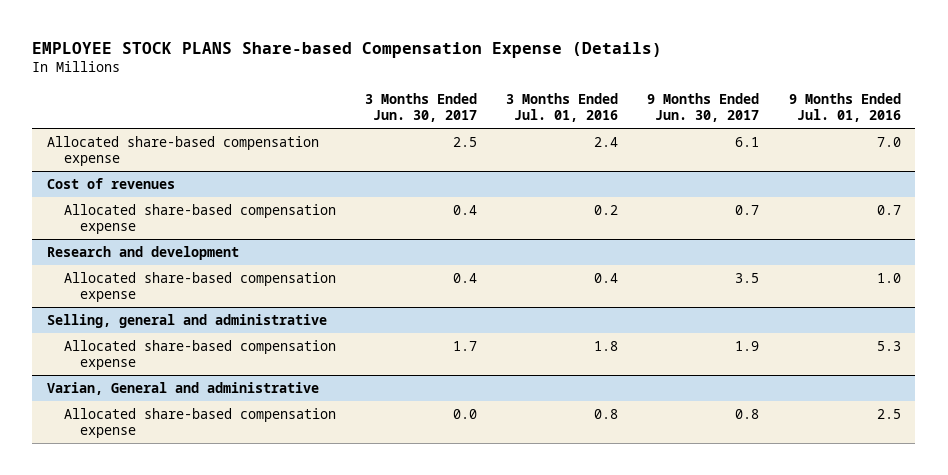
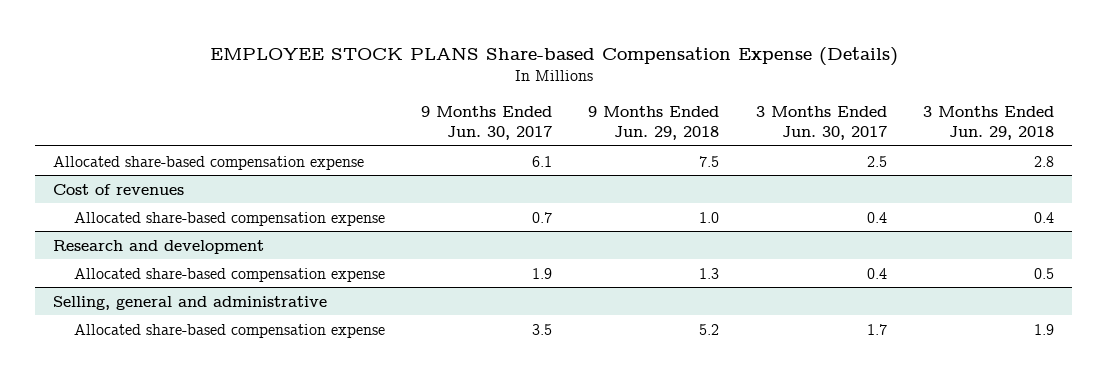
- | 3 Months Ended Jun. 30, 2017 | 3 Months Ended Jul. 01, 2016 | 9 Months Ended Jun. 30, 2017 | 9 Months Ended Jul. 01, 2016
+ | 9 Months Ended Jun. 30, 2017 | 9 Months Ended Jun. 29, 2018 | 3 Months Ended Jun. 30, 2017 | 3 Months Ended Jun. 29, 2018
@ Research and development
- Allocated share-based compensation expense | 0.4 | 0.4 | 3.5 | 1.0
+ Allocated share-based compensation expense | 1.9 | 1.3 | 0.4 | 0.5
@ Selling, general and administrative
- Allocated share-based compensation expense | 1.7 | 1.8 | 1.9 | 5.3
- Varian, General and administrative
- Allocated share-based compensation expense | 0.0 | 0.8 | 0.8 | 2.5
@ Selling, general and administrative
+ Allocated share-based compensation expense | 3.5 | 5.2 | 1.7 | 1.9

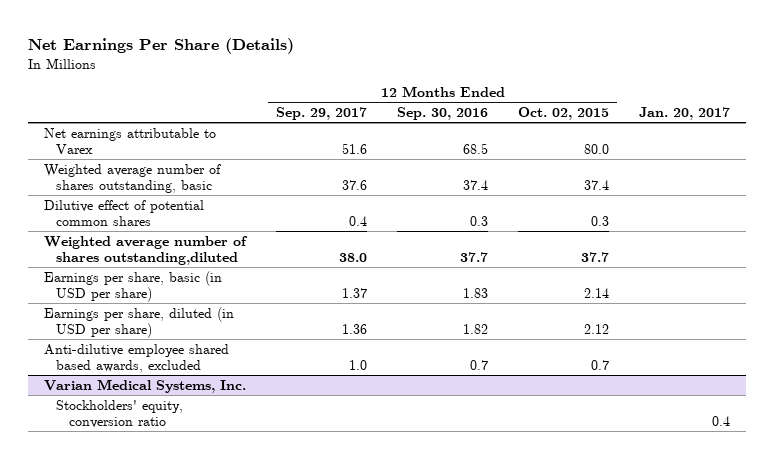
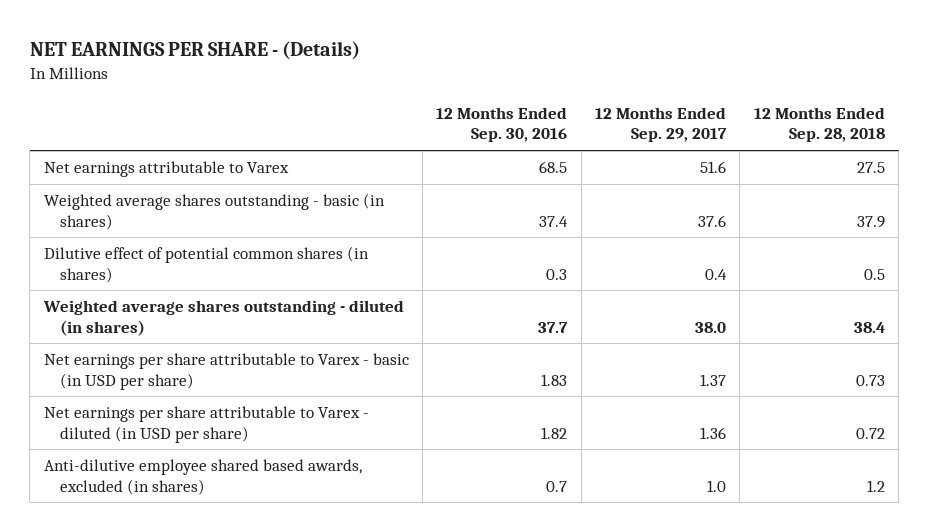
- Net Earnings Per Share (Details)
+ NET EARNINGS PER SHARE - (Details)
- | 12 Months Ended Sep. 29, 2017 | 12 Months Ended Sep. 30, 2016 | 12 Months Ended Oct. 02, 2015 | Jan. 20, 2017
+ | 12 Months Ended Sep. 30, 2016 | 12 Months Ended Sep. 29, 2017 | 12 Months Ended Sep. 28, 2018
- Weighted average number of shares outstanding, basic | 37.6 | 37.4 | 37.4 |
- Dilutive effect of potential common shares | 0.4 | 0.3 | 0.3 |
- Weighted average number of shares outstanding,diluted | 38.0 | 37.7 | 37.7 |
- Earnings per share, basic (in USD per share) | 1.37 | 1.83 | 2.14 |
- Earnings per share, diluted (in USD per share) | 1.36 | 1.82 | 2.12 |
- Anti-dilutive employee shared based awards, excluded | 1.0 | 0.7 | 0.7 |
- Varian Medical Systems, Inc.
- Stockholders' equity, conversion ratio | | | | 0.4
+ Weighted average shares outstanding - basic (in shares) | 37.4 | 37.6 | 37.9
+ Dilutive effect of potential common shares (in shares) | 0.3 | 0.4 | 0.5
+ Weighted average shares outstanding - diluted (in shares) | 37.7 | 38.0 | 38.4
+ Net earnings per share attributable to Varex - basic (in USD per share) | 1.83 | 1.37 | 0.73
+ Net earnings per share attributable to Varex - diluted (in USD per share) | 1.82 | 1.36 | 0.72
+ Anti-dilutive employee shared based awards, excluded (in shares) | 0.7 | 1.0 | 1.2

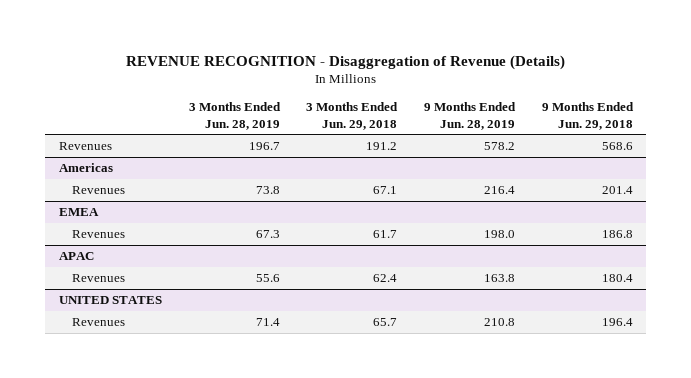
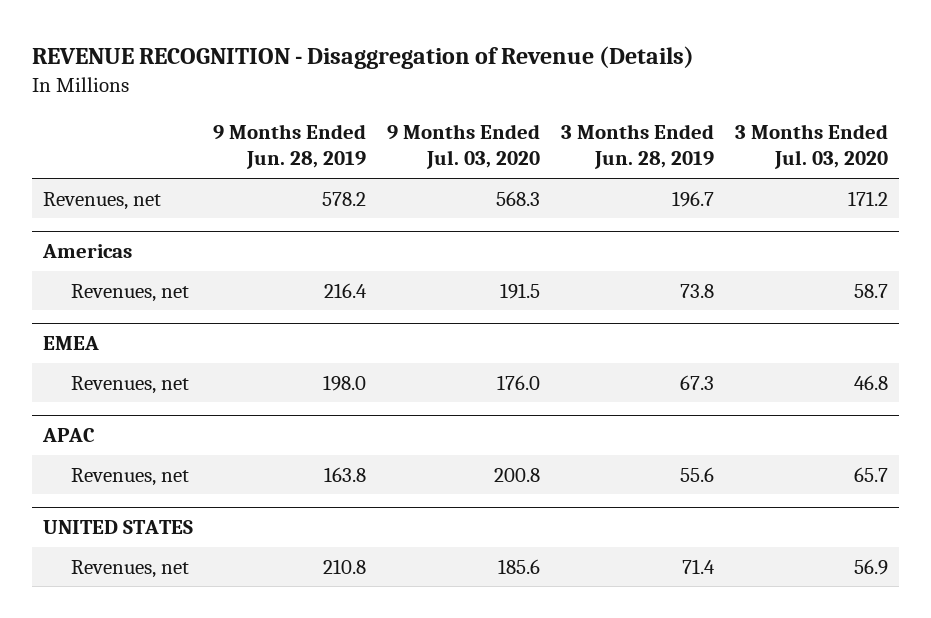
- | 3 Months Ended Jun. 28, 2019 | 3 Months Ended Jun. 29, 2018 | 9 Months Ended Jun. 28, 2019 | 9 Months Ended Jun. 29, 2018
+ | 9 Months Ended Jun. 28, 2019 | 9 Months Ended Jul. 03, 2020 | 3 Months Ended Jun. 28, 2019 | 3 Months Ended Jul. 03, 2020
- Revenues | 196.7 | 191.2 | 578.2 | 568.6
+ Revenues, net | 578.2 | 568.3 | 196.7 | 171.2
@ Americas
- Revenues | 73.8 | 67.1 | 216.4 | 201.4
+ Revenues, net | 216.4 | 191.5 | 73.8 | 58.7
@ EMEA
- Revenues | 67.3 | 61.7 | 198.0 | 186.8
+ Revenues, net | 198.0 | 176.0 | 67.3 | 46.8
@ APAC
- Revenues | 55.6 | 62.4 | 163.8 | 180.4
+ Revenues, net | 163.8 | 200.8 | 55.6 | 65.7
@ UNITED STATES
- Revenues | 71.4 | 65.7 | 210.8 | 196.4
+ Revenues, net | 210.8 | 185.6 | 71.4 | 56.9

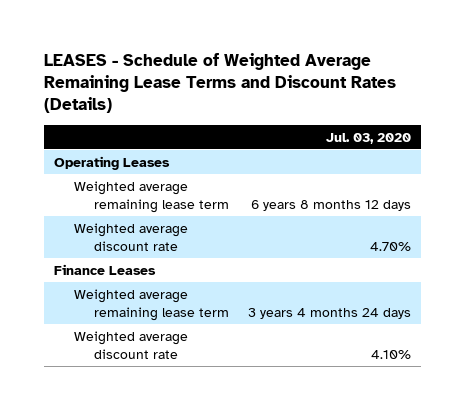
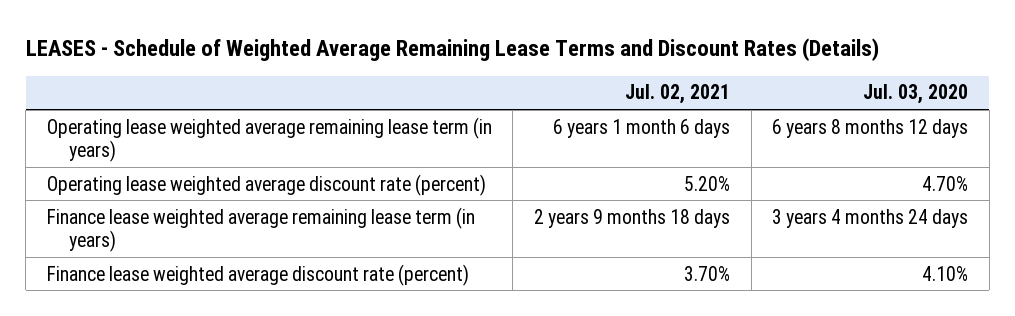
- | Jul. 03, 2020
+ | Jul. 02, 2021 | Jul. 03, 2020
- Operating Leases
- Weighted average remaining lease term | 6 years 8 months 12 days
- Weighted average discount rate | 4.70%
- Finance Leases
- Weighted average remaining lease term | 3 years 4 months 24 days
- Weighted average discount rate | 4.10%
+ Operating lease weighted average remaining lease term (in years) | 6 years 1 month 6 days | 6 years 8 months 12 days
+ Operating lease weighted average discount rate (percent) | 5.20% | 4.70%
+ Finance lease weighted average remaining lease term (in years) | 2 years 9 months 18 days | 3 years 4 months 24 days
+ Finance lease weighted average discount rate (percent) | 3.70% | 4.10%

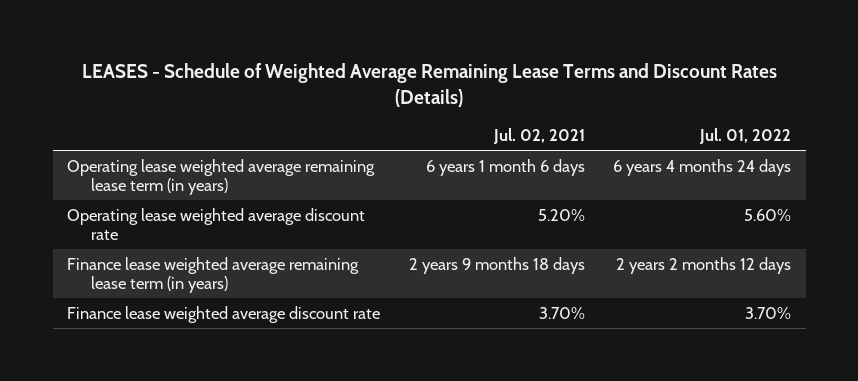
- | Jul. 02, 2021 | Jul. 03, 2020
+ | Jul. 02, 2021 | Jul. 01, 2022
- Operating lease weighted average discount rate (percent) | 5.20% | 4.70%
+ Operating lease weighted average discount rate | 5.20% | 5.60%
- Finance lease weighted average discount rate (percent) | 3.70% | 4.10%
+ Finance lease weighted average discount rate | 3.70% | 3.70%

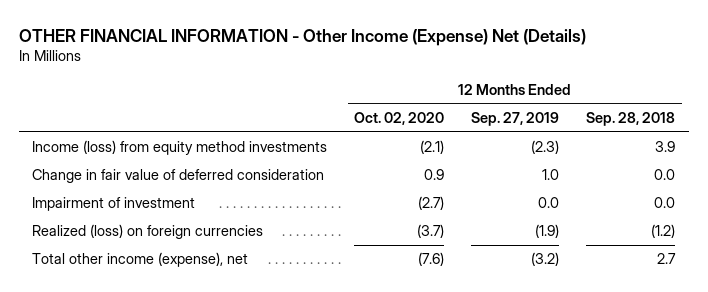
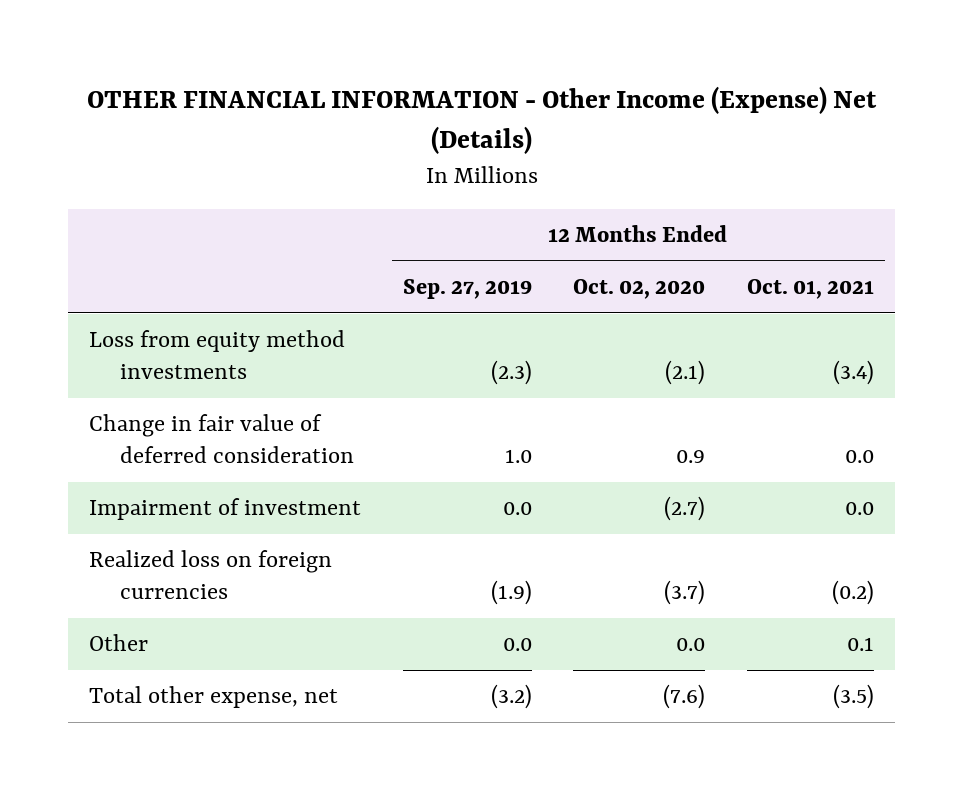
- | 12 Months Ended Oct. 02, 2020 | 12 Months Ended Sep. 27, 2019 | 12 Months Ended Sep. 28, 2018
+ | 12 Months Ended Sep. 27, 2019 | 12 Months Ended Oct. 02, 2020 | 12 Months Ended Oct. 01, 2021
- Income (loss) from equity method investments | (2.1) | (2.3) | 3.9
+ Loss from equity method investments | (2.3) | (2.1) | (3.4)
- Realized (loss) on foreign currencies | (3.7) | (1.9) | (1.2)
- Total other income (expense), net | (7.6) | (3.2) | 2.7
+ Realized loss on foreign currencies | (1.9) | (3.7) | (0.2)
+ Other | 0.0 | 0.0 | 0.1
+ Total other expense, net | (3.2) | (7.6) | (3.5)

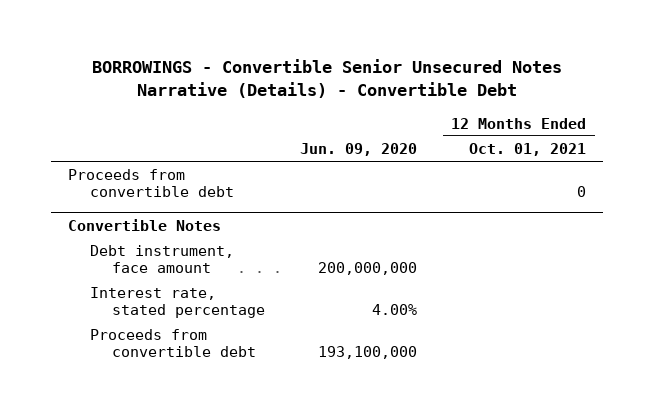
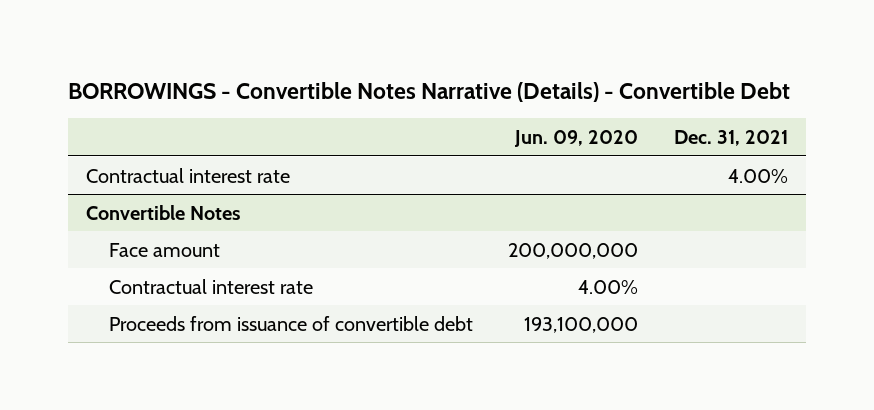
- BORROWINGS - Convertible Senior Unsecured Notes Narrative (Details) - Convertible Debt
+ BORROWINGS - Convertible Notes Narrative (Details) - Convertible Debt
- | Jun. 09, 2020 | 12 Months Ended Oct. 01, 2021
+ | Jun. 09, 2020 | Dec. 31, 2021
- Proceeds from convertible debt | | 0
+ Contractual interest rate | | 4.00%
@ Convertible Notes
- Debt instrument, face amount | 200,000,000 |
- Interest rate, stated percentage | 4.00% |
- Proceeds from convertible debt | 193,100,000 |
+ Face amount | 200,000,000 |
+ Contractual interest rate | 4.00% |
+ Proceeds from issuance of convertible debt | 193,100,000 |

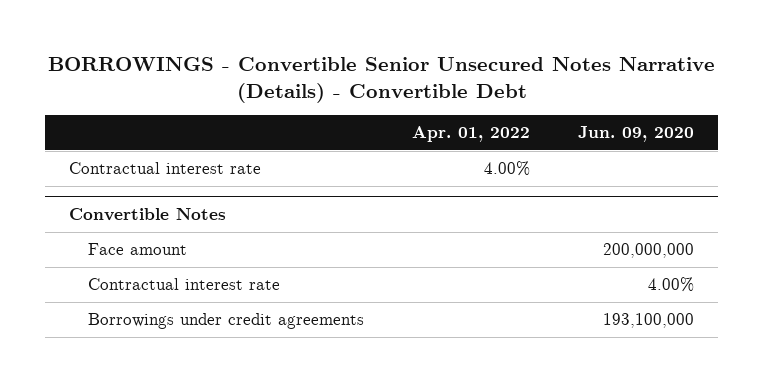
- BORROWINGS - Convertible Notes Narrative (Details) - Convertible Debt
+ BORROWINGS - Convertible Senior Unsecured Notes Narrative (Details) - Convertible Debt
- | Jun. 09, 2020 | Dec. 31, 2021
+ | Apr. 01, 2022 | Jun. 09, 2020
@ Convertible Notes
- Proceeds from issuance of convertible debt | 193,100,000 |
+ Borrowings under credit agreements | | 193,100,000

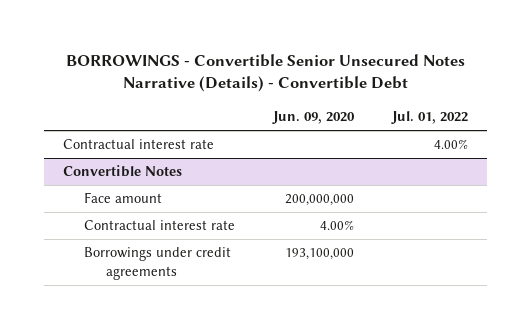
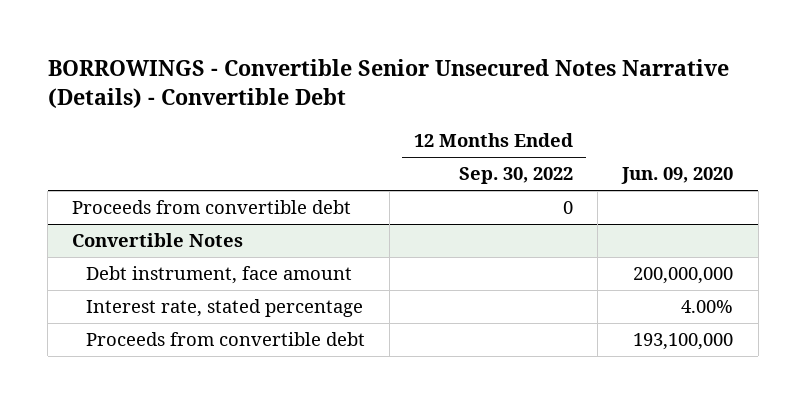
- | Jun. 09, 2020 | Jul. 01, 2022
+ | 12 Months Ended Sep. 30, 2022 | Jun. 09, 2020
- Contractual interest rate | | 4.00%
+ Proceeds from convertible debt | 0 |
@ Convertible Notes
- Face amount | 200,000,000 |
- Contractual interest rate | 4.00% |
- Borrowings under credit agreements | 193,100,000 |
+ Debt instrument, face amount | | 200,000,000
+ Interest rate, stated percentage | | 4.00%
+ Proceeds from convertible debt | | 193,100,000

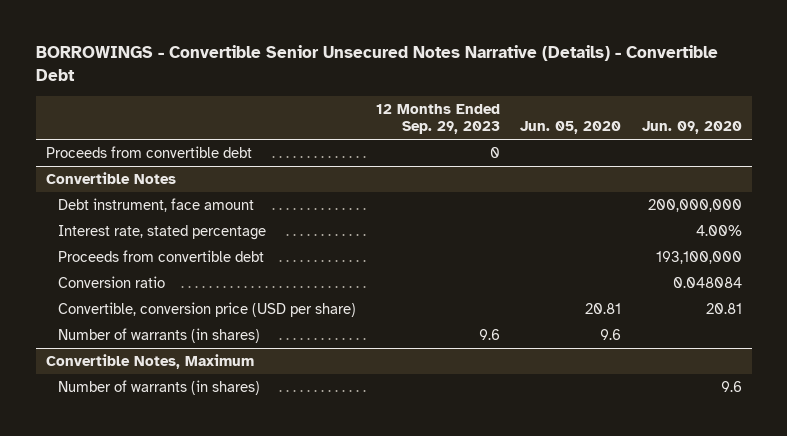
- | 12 Months Ended Sep. 30, 2022 | Jun. 09, 2020
+ | 12 Months Ended Sep. 29, 2023 | Jun. 05, 2020 | Jun. 09, 2020
@ Convertible Notes
+ Conversion ratio | | | 0.048084
+ Convertible, conversion price (USD per share) | | 20.81 | 20.81
+ Number of warrants (in shares) | 9.6 | 9.6 |
+ Convertible Notes, Maximum
+ Number of warrants (in shares) | | | 9.6

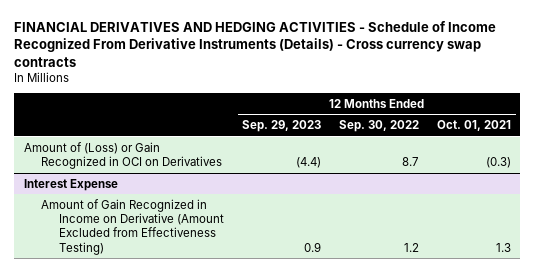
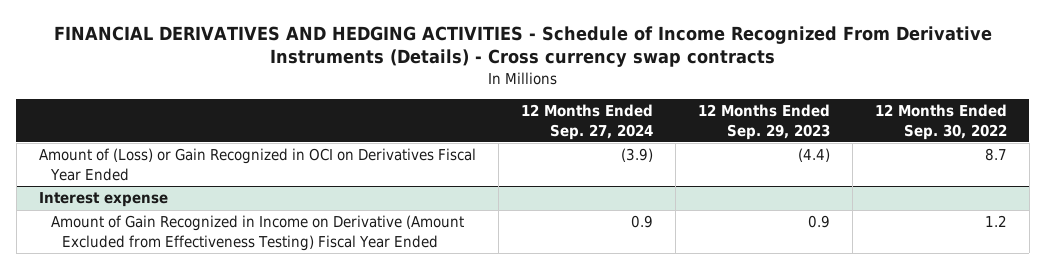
- | 12 Months Ended Sep. 29, 2023 | 12 Months Ended Sep. 30, 2022 | 12 Months Ended Oct. 01, 2021
+ | 12 Months Ended Sep. 27, 2024 | 12 Months Ended Sep. 29, 2023 | 12 Months Ended Sep. 30, 2022
- Amount of (Loss) or Gain Recognized in OCI on Derivatives | (4.4) | 8.7 | (0.3)
- Interest Expense
- Amount of Gain Recognized in Income on Derivative (Amount Excluded from Effectiveness Testing) | 0.9 | 1.2 | 1.3
+ Amount of (Loss) or Gain Recognized in OCI on Derivatives Fiscal Year Ended | (3.9) | (4.4) | 8.7
+ Interest expense
+ Amount of Gain Recognized in Income on Derivative (Amount Excluded from Effectiveness Testing) Fiscal Year Ended | 0.9 | 0.9 | 1.2

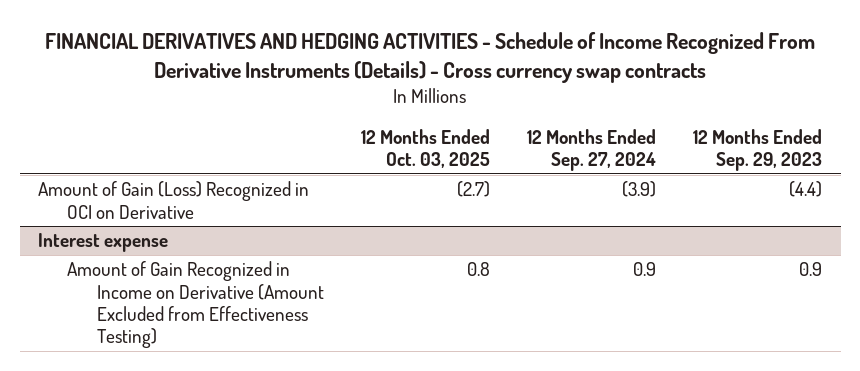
- | 12 Months Ended Sep. 27, 2024 | 12 Months Ended Sep. 29, 2023 | 12 Months Ended Sep. 30, 2022
+ | 12 Months Ended Oct. 03, 2025 | 12 Months Ended Sep. 27, 2024 | 12 Months Ended Sep. 29, 2023
- Amount of (Loss) or Gain Recognized in OCI on Derivatives Fiscal Year Ended | (3.9) | (4.4) | 8.7
+ Amount of Gain (Loss) Recognized in OCI on Derivative | (2.7) | (3.9) | (4.4)
@ Interest expense
- Amount of Gain Recognized in Income on Derivative (Amount Excluded from Effectiveness Testing) Fiscal Year Ended | 0.9 | 0.9 | 1.2
+ Amount of Gain Recognized in Income on Derivative (Amount Excluded from Effectiveness Testing) | 0.8 | 0.9 | 0.9

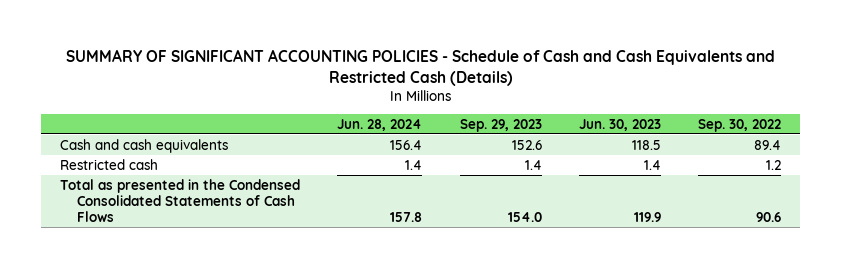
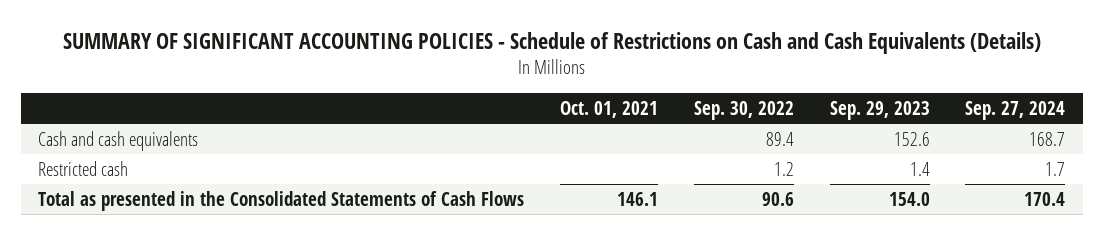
- SUMMARY OF SIGNIFICANT ACCOUNTING POLICIES - Schedule of Cash and Cash Equivalents and Restricted Cash (Details)
+ SUMMARY OF SIGNIFICANT ACCOUNTING POLICIES - Schedule of Restrictions on Cash and Cash Equivalents (Details)
- | Jun. 28, 2024 | Sep. 29, 2023 | Jun. 30, 2023 | Sep. 30, 2022
+ | Oct. 01, 2021 | Sep. 30, 2022 | Sep. 29, 2023 | Sep. 27, 2024
- Total as presented in the Condensed Consolidated Statements of Cash Flows | 157.8 | 154.0 | 119.9 | 90.6
+ Total as presented in the Consolidated Statements of Cash Flows | 146.1 | 90.6 | 154.0 | 170.4

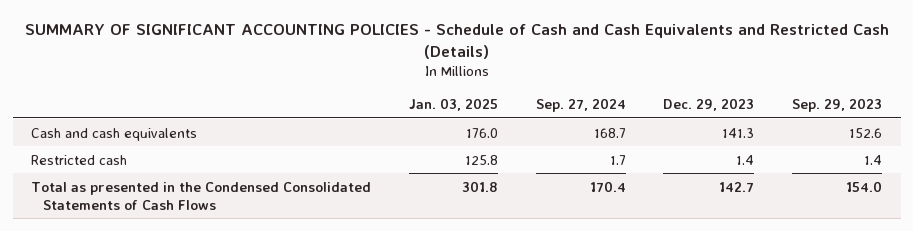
- SUMMARY OF SIGNIFICANT ACCOUNTING POLICIES - Schedule of Restrictions on Cash and Cash Equivalents (Details)
+ SUMMARY OF SIGNIFICANT ACCOUNTING POLICIES - Schedule of Cash and Cash Equivalents and Restricted Cash (Details)
- | Oct. 01, 2021 | Sep. 30, 2022 | Sep. 29, 2023 | Sep. 27, 2024
+ | Jan. 03, 2025 | Sep. 27, 2024 | Dec. 29, 2023 | Sep. 29, 2023
- Total as presented in the Consolidated Statements of Cash Flows | 146.1 | 90.6 | 154.0 | 170.4
+ Total as presented in the Condensed Consolidated Statements of Cash Flows | 301.8 | 170.4 | 142.7 | 154.0

